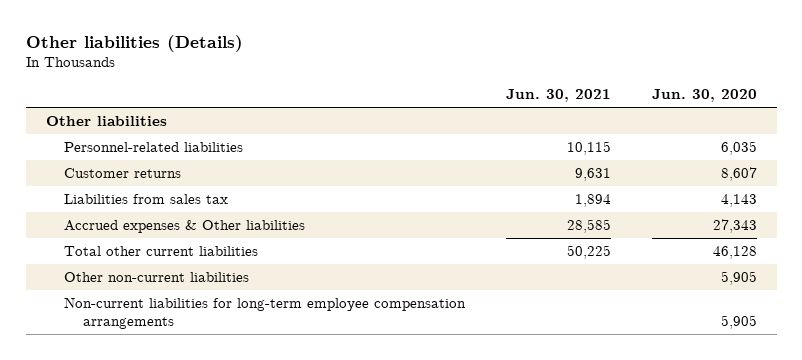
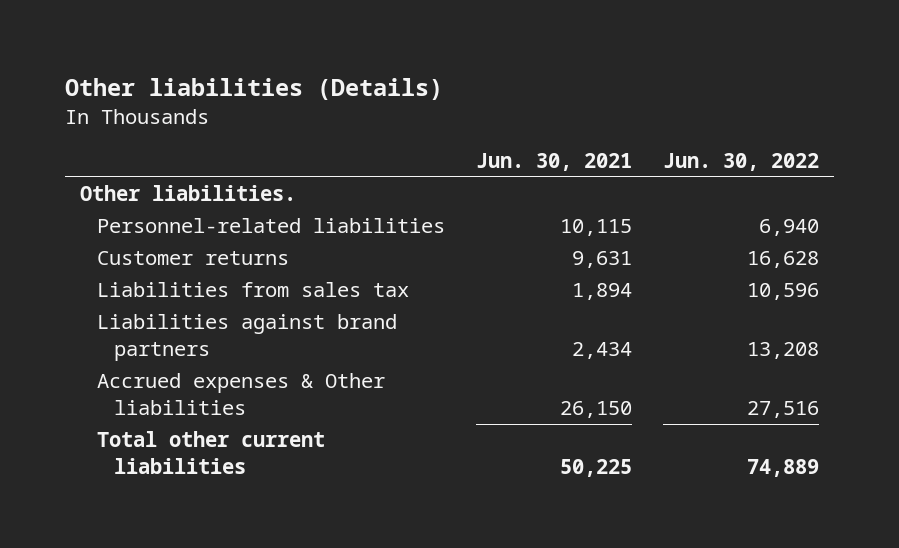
- | Jun. 30, 2021 | Jun. 30, 2020
+ | Jun. 30, 2021 | Jun. 30, 2022
- Other liabilities
+ Other liabilities.
- Accrued expenses & Other liabilities | 28,585 | 27,343
+ Liabilities against brand partners | 2,434 | 13,208
+ Accrued expenses & Other liabilities | 26,150 | 27,516
- Other non-current liabilities | | 5,905
- Non-current liabilities for long-term employee compensation arrangements | | 5,905

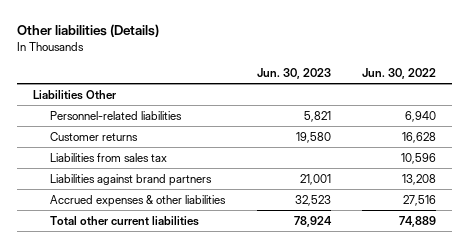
- | Jun. 30, 2021 | Jun. 30, 2022
+ | Jun. 30, 2023 | Jun. 30, 2022
- Other liabilities.
+ Liabilities Other
- Accrued expenses & Other liabilities | 26,150 | 27,516
+ Accrued expenses & other liabilities | 32,523 | 27,516

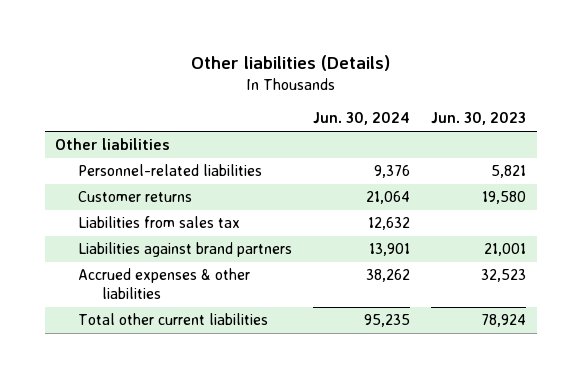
- | Jun. 30, 2023 | Jun. 30, 2022
+ | Jun. 30, 2024 | Jun. 30, 2023
- Liabilities Other
+ Other liabilities

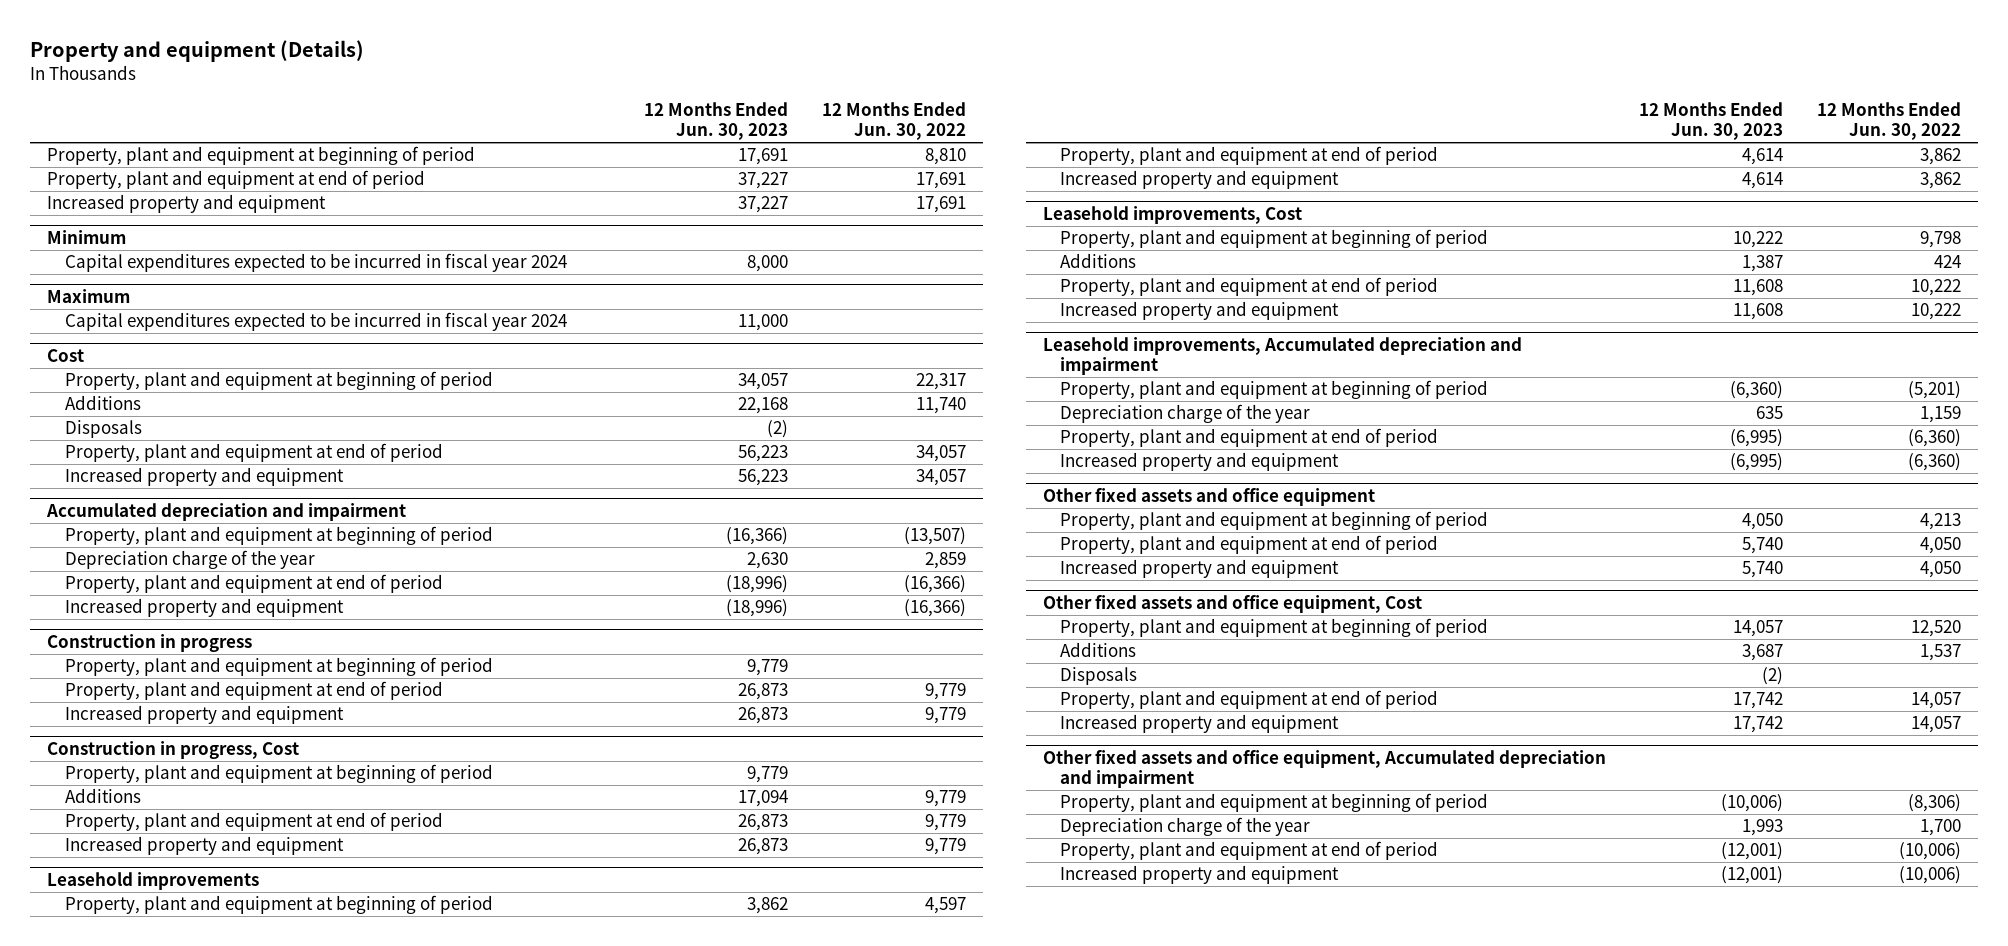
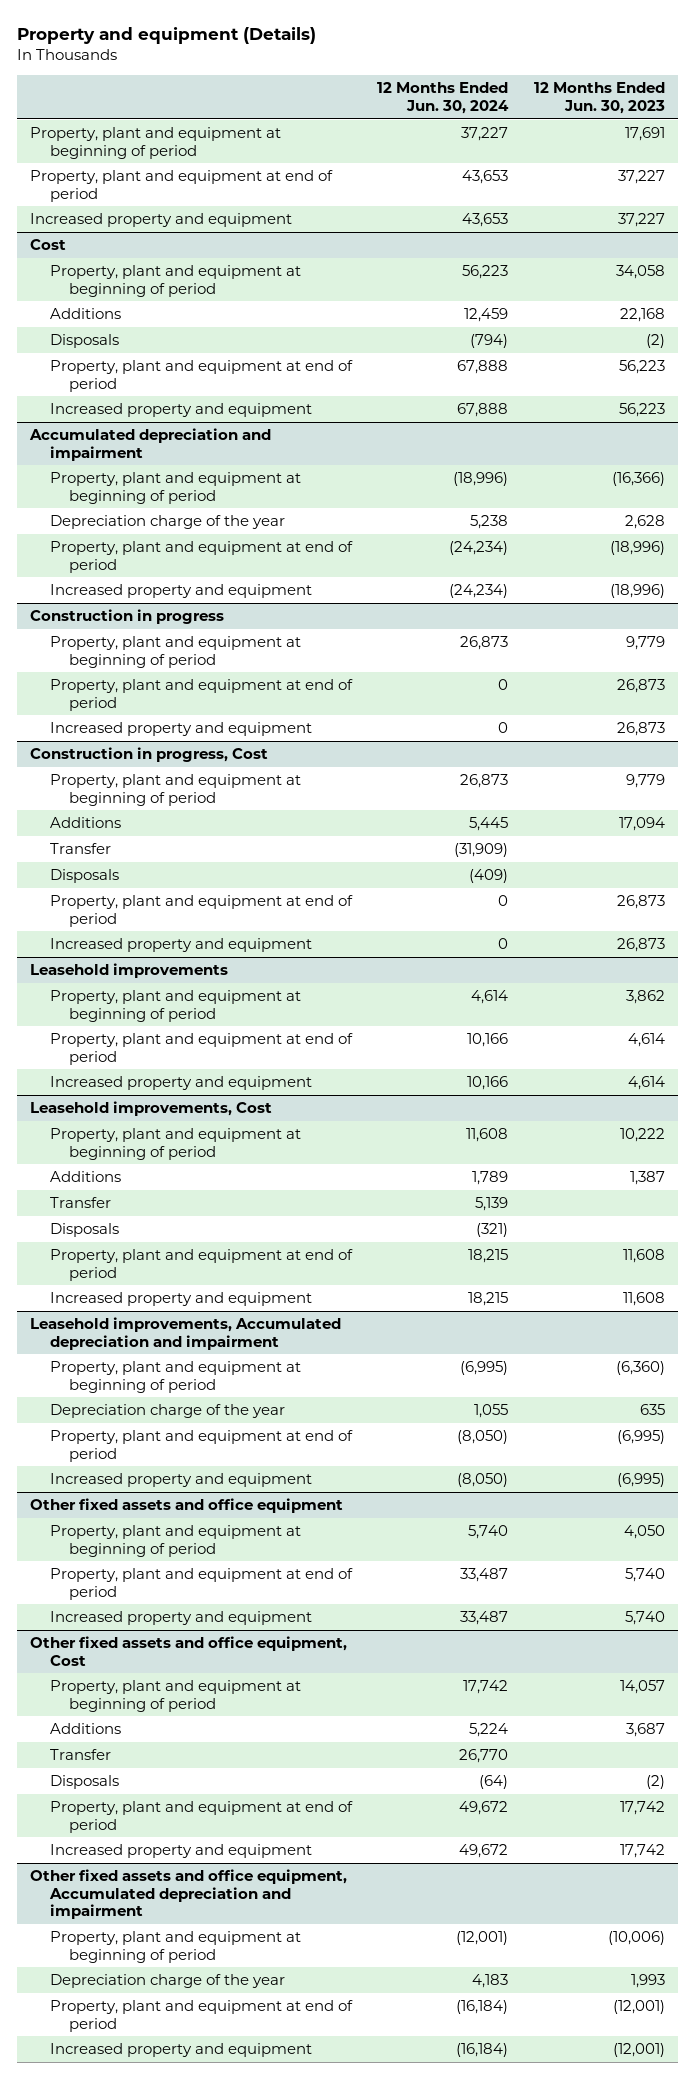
- | 12 Months Ended Jun. 30, 2023 | 12 Months Ended Jun. 30, 2022
+ | 12 Months Ended Jun. 30, 2024 | 12 Months Ended Jun. 30, 2023
- Minimum
- Capital expenditures expected to be incurred in fiscal year 2024 | 8,000 |
- Maximum
- Capital expenditures expected to be incurred in fiscal year 2024 | 11,000 |
@ Cost
- Property, plant and equipment at beginning of period | 34,057 | 22,317
+ Property, plant and equipment at beginning of period | 56,223 | 34,058
@ Accumulated depreciation and impairment
- Depreciation charge of the year | 2,630 | 2,859
+ Depreciation charge of the year | 5,238 | 2,628
@ Construction in progress, Cost
+ Transfer | (31,909) |
+ Disposals | (409) |
@ Leasehold improvements, Cost
+ Transfer | 5,139 |
+ Disposals | (321) |
@ Other fixed assets and office equipment, Cost
+ Transfer | 26,770 |

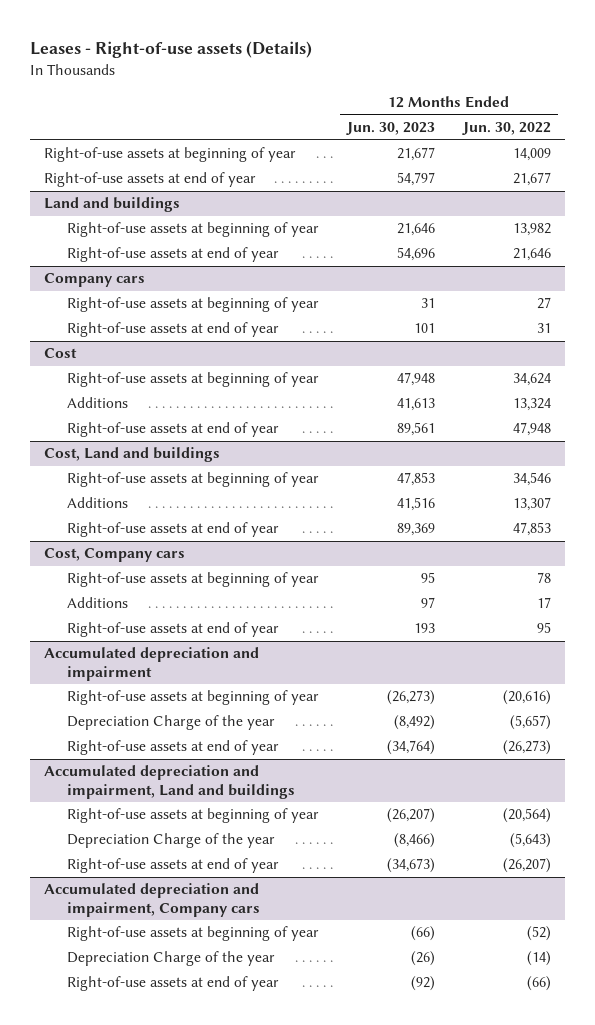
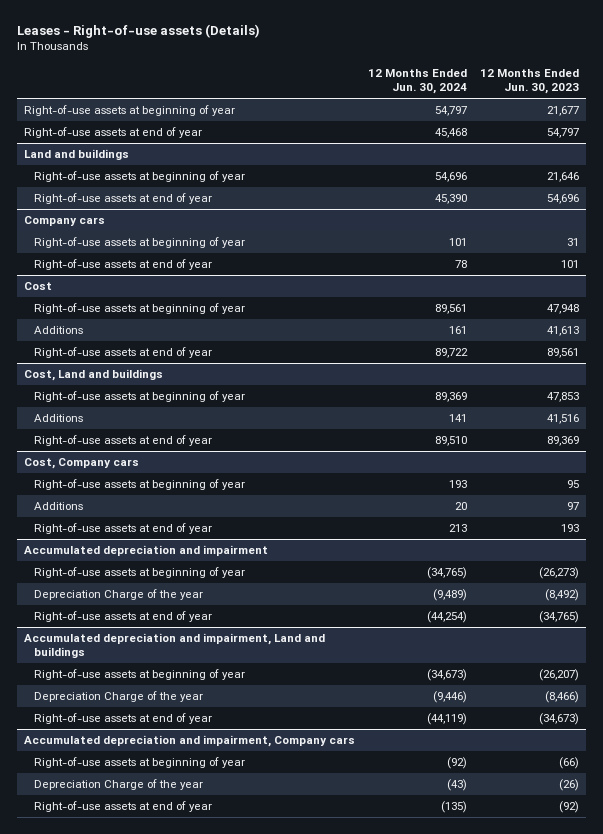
- | 12 Months Ended Jun. 30, 2023 | 12 Months Ended Jun. 30, 2022
+ | 12 Months Ended Jun. 30, 2024 | 12 Months Ended Jun. 30, 2023
@ Accumulated depreciation and impairment
- Right-of-use assets at end of year | (34,764) | (26,273)
+ Right-of-use assets at end of year | (44,254) | (34,765)

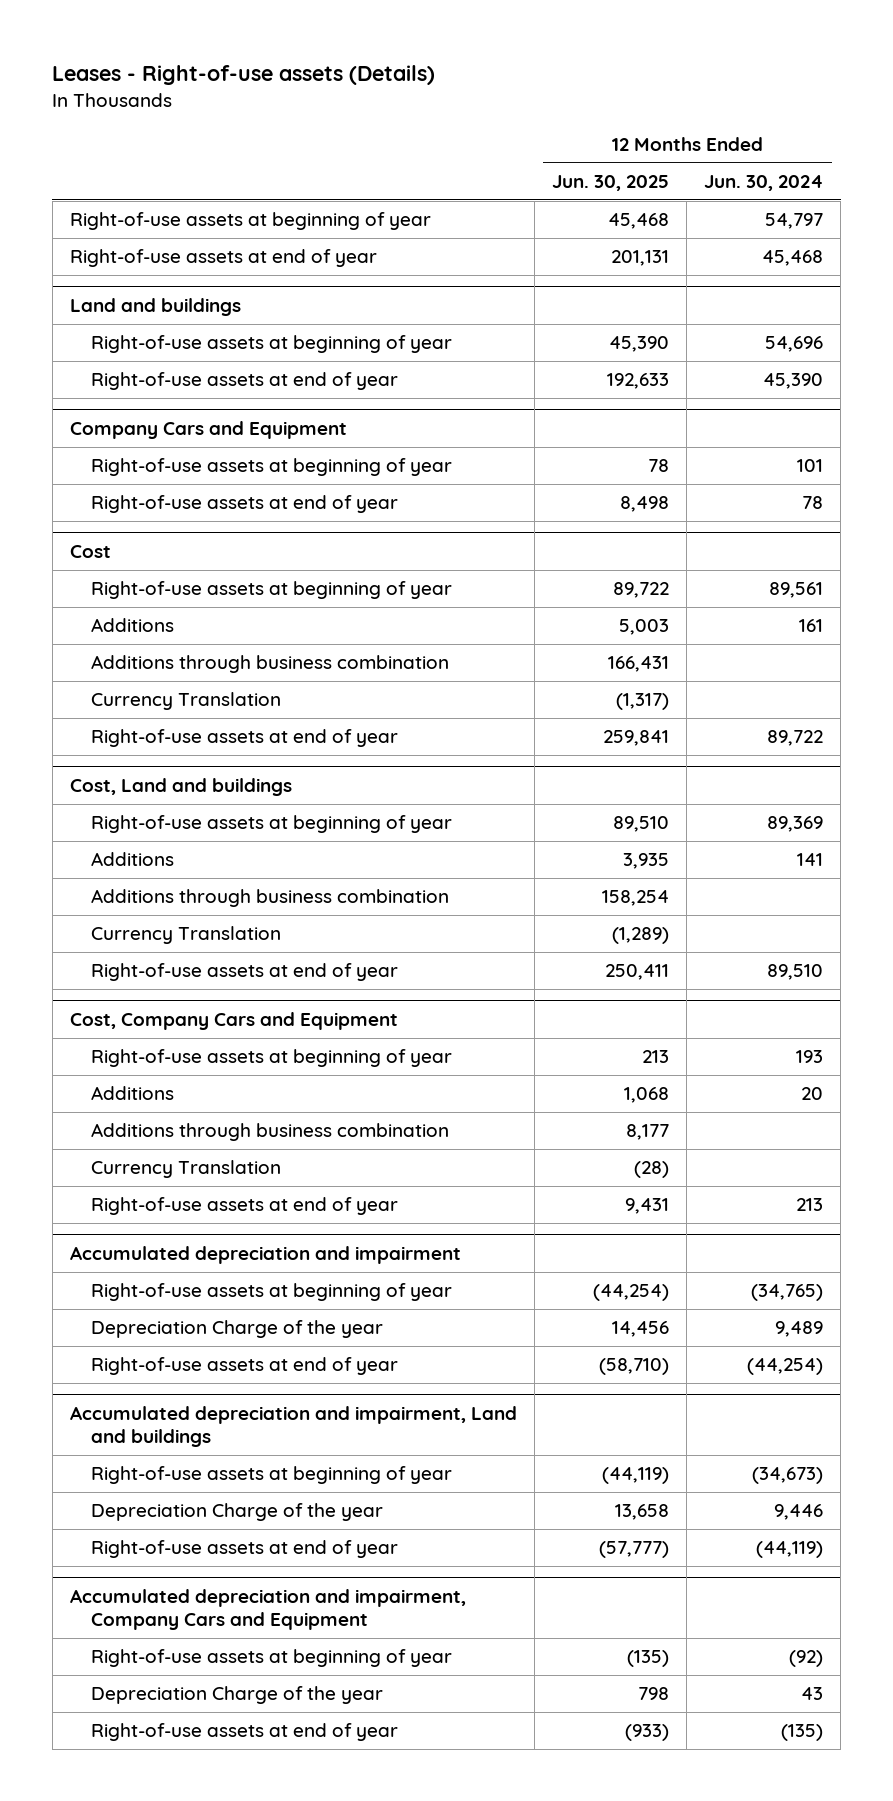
- | 12 Months Ended Jun. 30, 2024 | 12 Months Ended Jun. 30, 2023
+ | 12 Months Ended Jun. 30, 2025 | 12 Months Ended Jun. 30, 2024
- Company cars
+ Company Cars and Equipment
@ Cost
+ Additions through business combination | 166,431 |
+ Currency Translation | (1,317) |
@ Cost, Land and buildings
+ Additions through business combination | 158,254 |
+ Currency Translation | (1,289) |
- Cost, Company cars
+ Cost, Company Cars and Equipment
+ Additions through business combination | 8,177 |
+ Currency Translation | (28) |
@ Accumulated depreciation and impairment
- Depreciation Charge of the year | (9,489) | (8,492)
+ Depreciation Charge of the year | 14,456 | 9,489
@ Accumulated depreciation and impairment, Land and buildings
- Depreciation Charge of the year | (9,446) | (8,466)
+ Depreciation Charge of the year | 13,658 | 9,446
- Accumulated depreciation and impairment, Company cars
+ Accumulated depreciation and impairment, Company Cars and Equipment
- Depreciation Charge of the year | (43) | (26)
+ Depreciation Charge of the year | 798 | 43

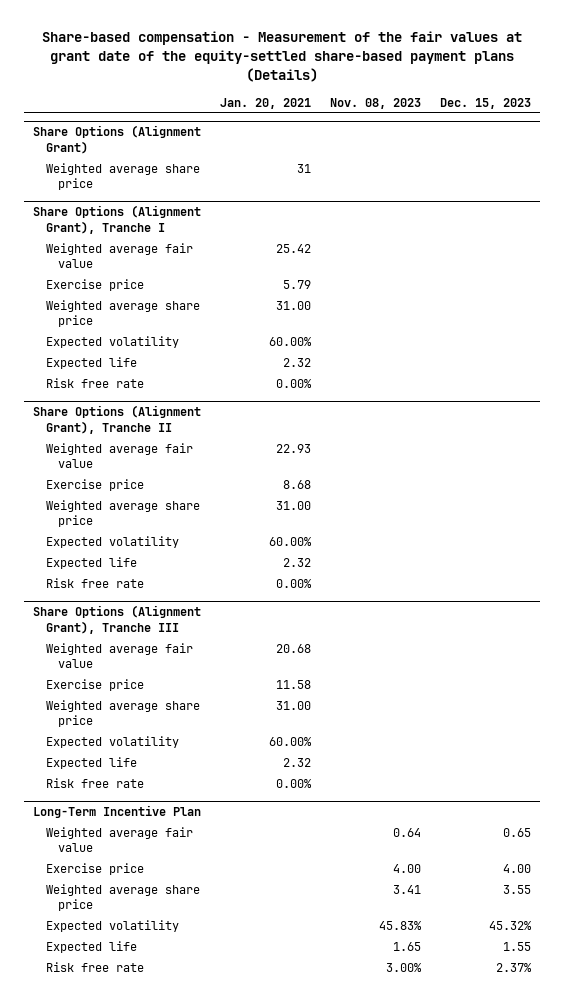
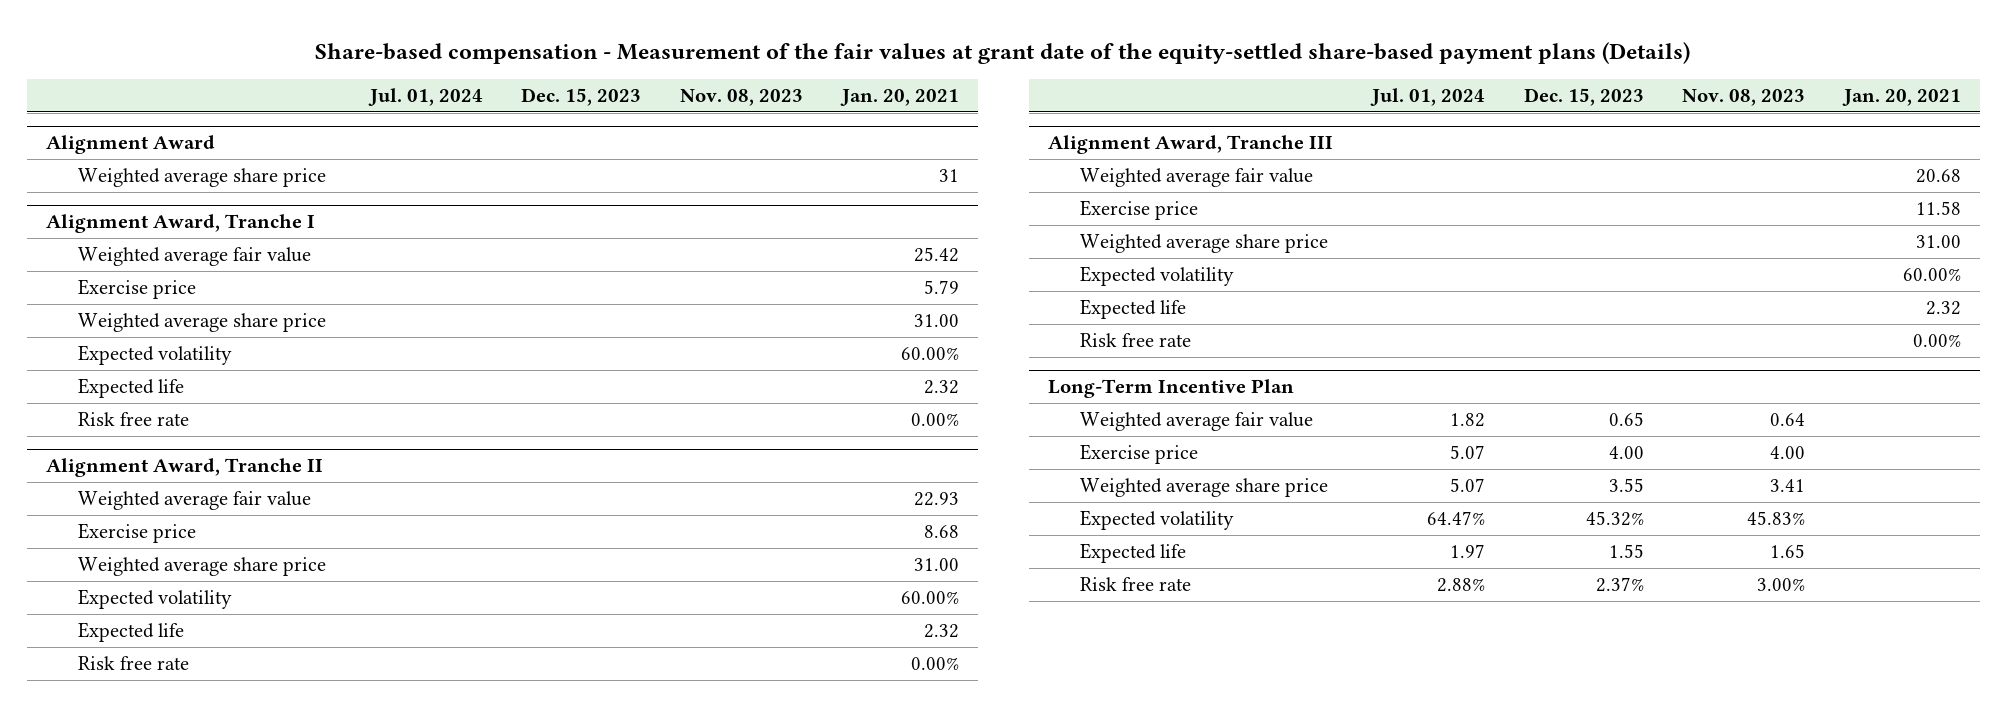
- | Jan. 20, 2021 | Nov. 08, 2023 | Dec. 15, 2023
+ | Jul. 01, 2024 | Dec. 15, 2023 | Nov. 08, 2023 | Jan. 20, 2021
- Share Options (Alignment Grant)
+ Alignment Award
- Share Options (Alignment Grant), Tranche I
+ Alignment Award, Tranche I
- Share Options (Alignment Grant), Tranche II
+ Alignment Award, Tranche II
- Share Options (Alignment Grant), Tranche III
+ Alignment Award, Tranche III

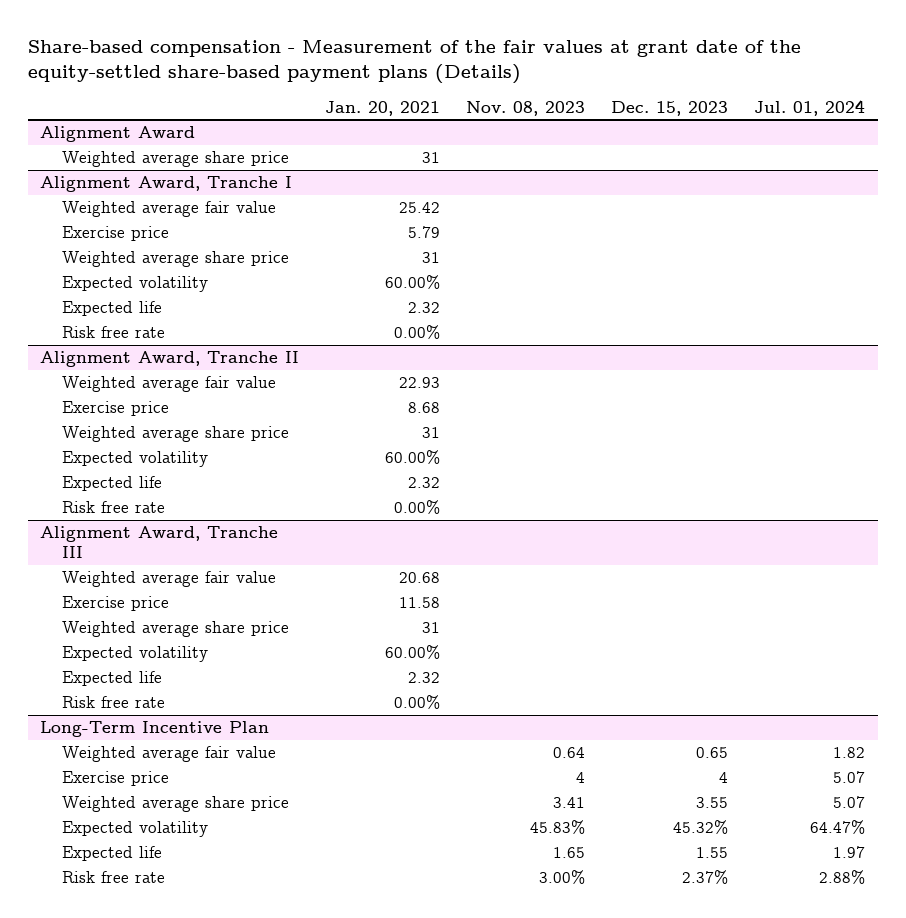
- | Jul. 01, 2024 | Dec. 15, 2023 | Nov. 08, 2023 | Jan. 20, 2021
+ | Jan. 20, 2021 | Nov. 08, 2023 | Dec. 15, 2023 | Jul. 01, 2024
@ Alignment Award, Tranche I
- Weighted average share price | | | | 31.00
+ Weighted average share price | 31 | | |
@ Alignment Award, Tranche II
- Weighted average share price | | | | 31.00
+ Weighted average share price | 31 | | |
@ Alignment Award, Tranche III
- Weighted average share price | | | | 31.00
+ Weighted average share price | 31 | | |
@ Long-Term Incentive Plan
- Exercise price | 5.07 | 4.00 | 4.00 |
+ Exercise price | | 4 | 4 | 5.07

